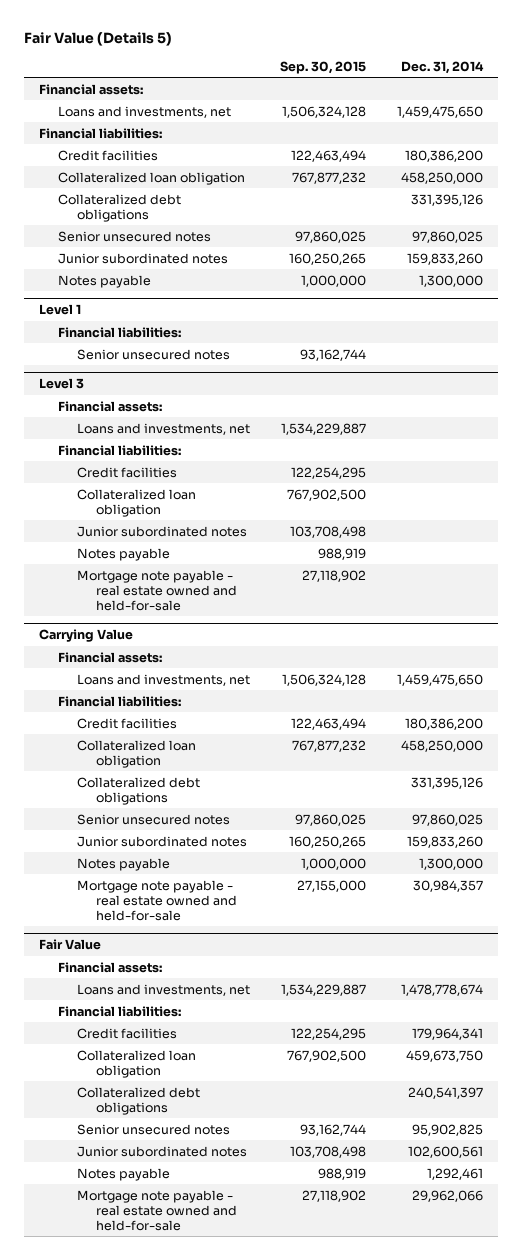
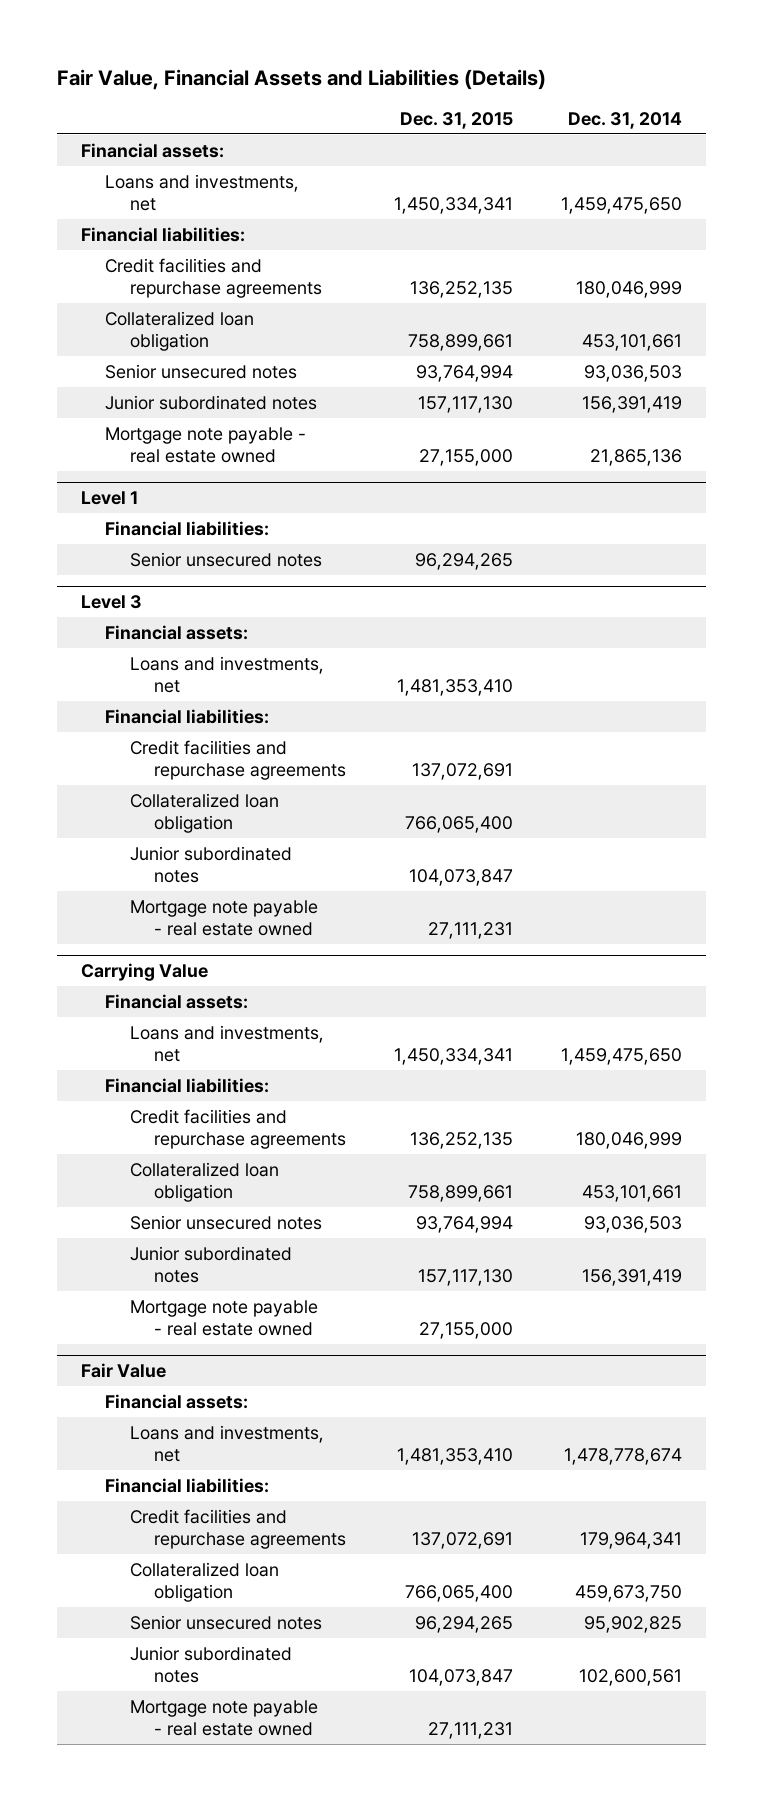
- Fair Value (Details 5)
+ Fair Value, Financial Assets and Liabilities (Details)
- | Sep. 30, 2015 | Dec. 31, 2014
+ | Dec. 31, 2015 | Dec. 31, 2014
- Credit facilities | 122,463,494 | 180,386,200
- Collateralized loan obligation | 767,877,232 | 458,250,000
- Collateralized debt obligations | | 331,395,126
- Senior unsecured notes | 97,860,025 | 97,860,025
- Junior subordinated notes | 160,250,265 | 159,833,260
- Notes payable | 1,000,000 | 1,300,000
+ Credit facilities and repurchase agreements | 136,252,135 | 180,046,999
+ Collateralized loan obligation | 758,899,661 | 453,101,661
+ Senior unsecured notes | 93,764,994 | 93,036,503
+ Junior subordinated notes | 157,117,130 | 156,391,419
+ Mortgage note payable - real estate owned | 27,155,000 | 21,865,136
@ Level 3
- Credit facilities | 122,254,295 |
+ Credit facilities and repurchase agreements | 137,072,691 |
- Notes payable | 988,919 |
- Mortgage note payable - real estate owned and held-for-sale | 27,118,902 |
+ Mortgage note payable - real estate owned | 27,111,231 |
@ Carrying Value
- Credit facilities | 122,463,494 | 180,386,200
- Collateralized loan obligation | 767,877,232 | 458,250,000
- Collateralized debt obligations | | 331,395,126
- Senior unsecured notes | 97,860,025 | 97,860,025
- Junior subordinated notes | 160,250,265 | 159,833,260
- Notes payable | 1,000,000 | 1,300,000
- Mortgage note payable - real estate owned and held-for-sale | 27,155,000 | 30,984,357
+ Credit facilities and repurchase agreements | 136,252,135 | 180,046,999
+ Collateralized loan obligation | 758,899,661 | 453,101,661
+ Senior unsecured notes | 93,764,994 | 93,036,503
+ Junior subordinated notes | 157,117,130 | 156,391,419
+ Mortgage note payable - real estate owned | 27,155,000 |
@ Fair Value
- Credit facilities | 122,254,295 | 179,964,341
+ Credit facilities and repurchase agreements | 137,072,691 | 179,964,341
- Collateralized debt obligations | | 240,541,397
- Notes payable | 988,919 | 1,292,461
- Mortgage note payable - real estate owned and held-for-sale | 27,118,902 | 29,962,066
+ Mortgage note payable - real estate owned | 27,111,231 |

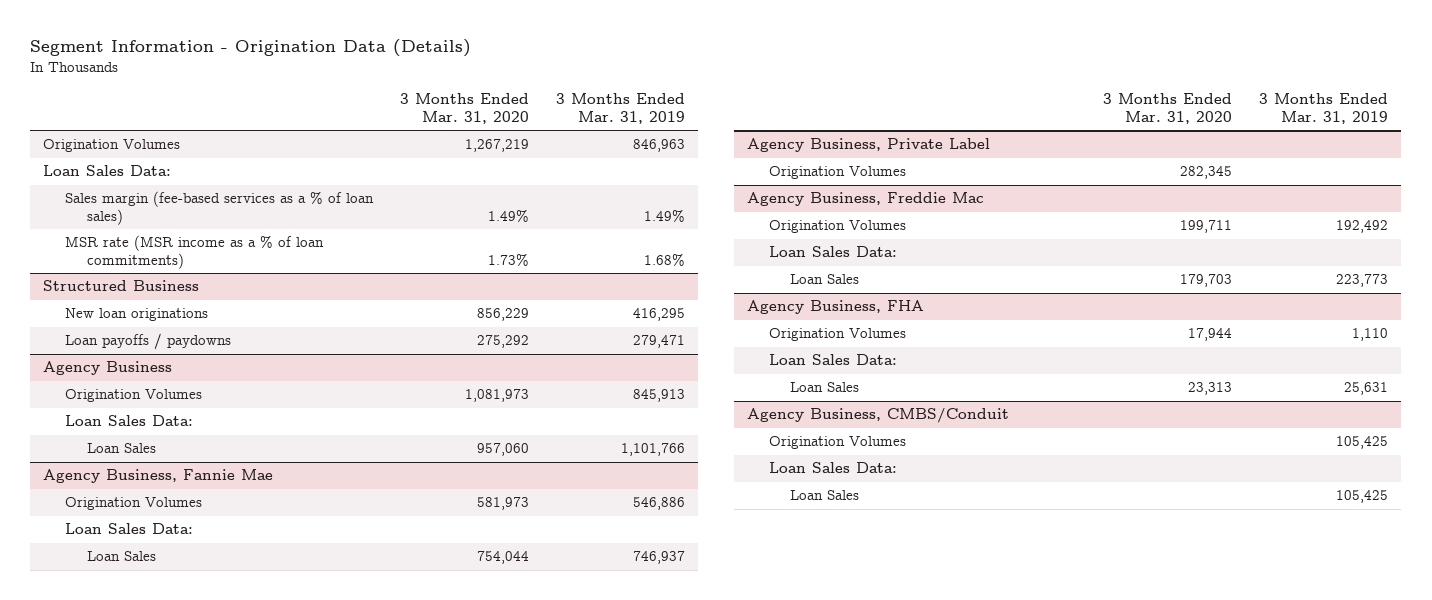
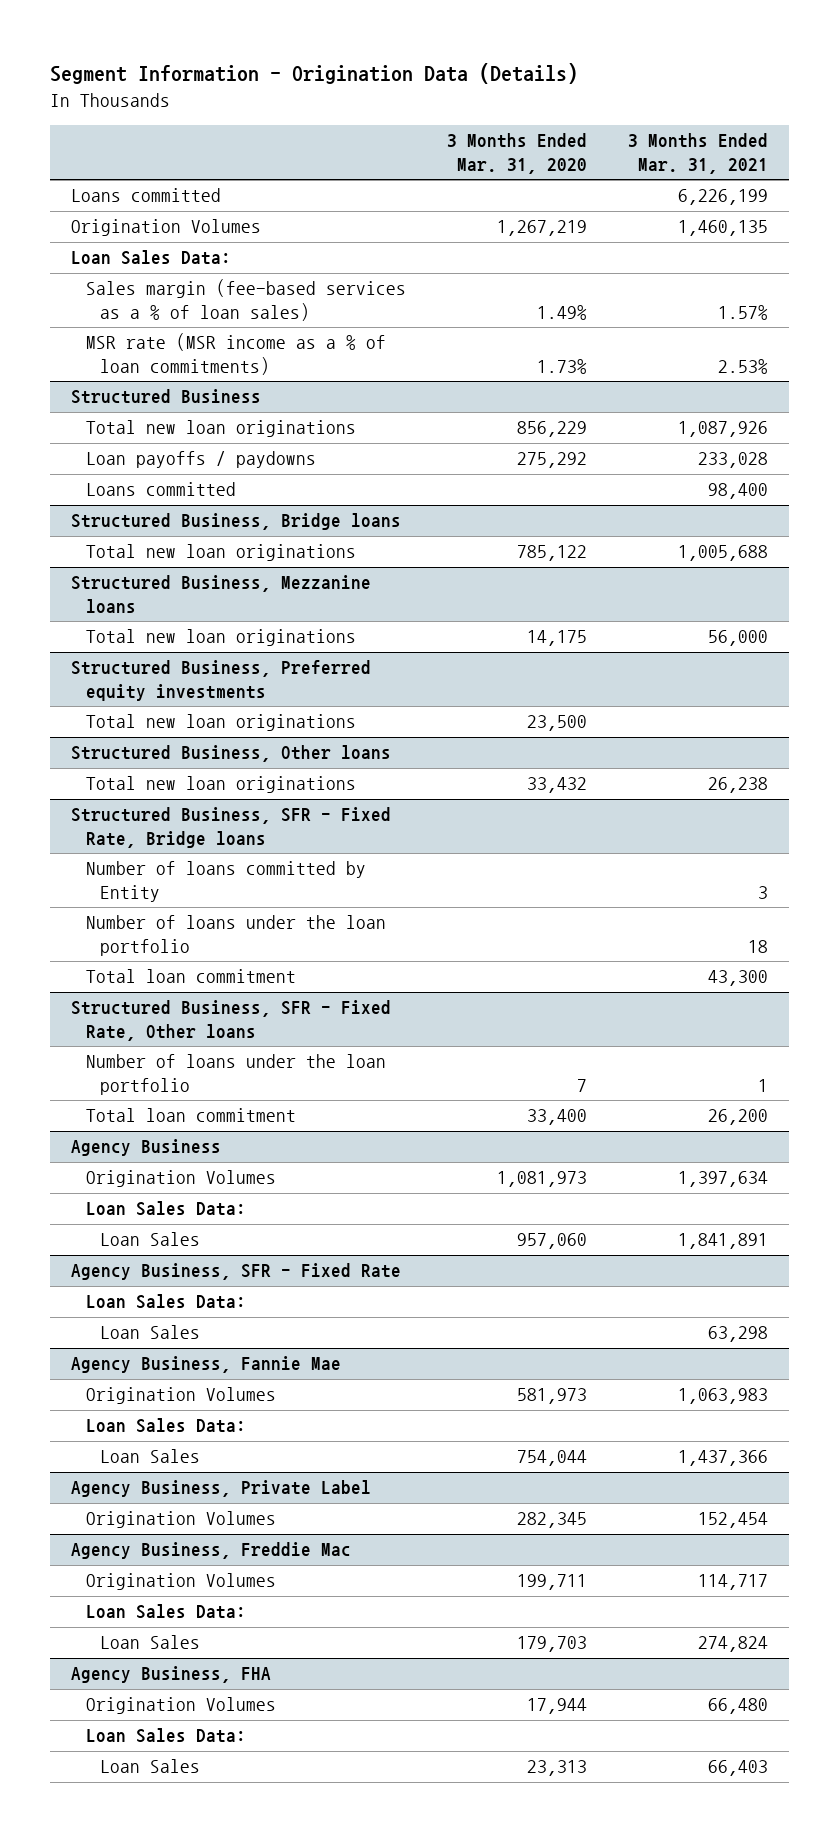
- | 3 Months Ended Mar. 31, 2020 | 3 Months Ended Mar. 31, 2019
+ | 3 Months Ended Mar. 31, 2020 | 3 Months Ended Mar. 31, 2021
+ Loans committed | | 6,226,199
@ Structured Business
- New loan originations | 856,229 | 416,295
+ Total new loan originations | 856,229 | 1,087,926
+ Loans committed | | 98,400
+ Structured Business, Bridge loans
+ Total new loan originations | 785,122 | 1,005,688
+ Structured Business, Mezzanine loans
+ Total new loan originations | 14,175 | 56,000
+ Structured Business, Preferred equity investments
+ Total new loan originations | 23,500 |
+ Structured Business, Other loans
+ Total new loan originations | 33,432 | 26,238
+ Structured Business, SFR - Fixed Rate, Bridge loans
+ Number of loans committed by Entity | | 3
+ Number of loans under the loan portfolio | | 18
+ Total loan commitment | | 43,300
+ Structured Business, SFR - Fixed Rate, Other loans
+ Number of loans under the loan portfolio | 7 | 1
+ Total loan commitment | 33,400 | 26,200
+ Agency Business, SFR - Fixed Rate
+ Loan Sales Data:
+ Loan Sales | | 63,298
- Agency Business, CMBS/Conduit
- Origination Volumes | | 105,425
- Loan Sales Data:
- Loan Sales | | 105,425

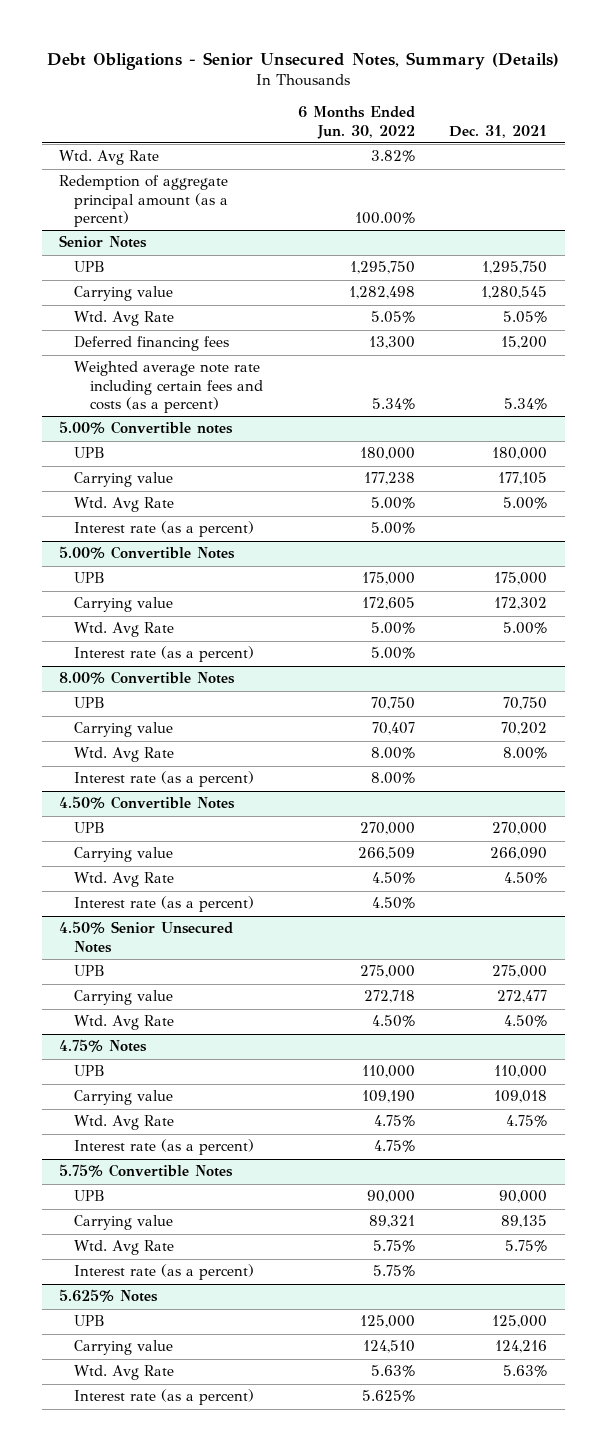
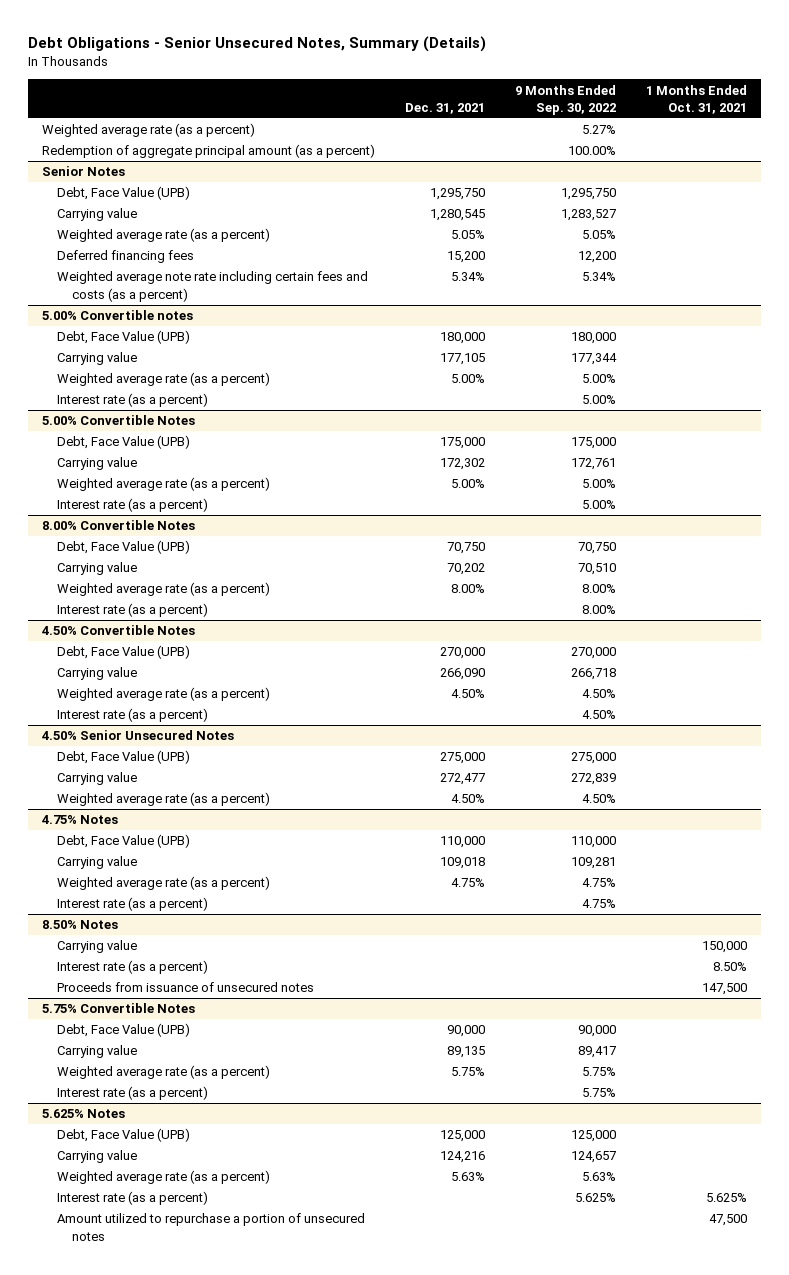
- | 6 Months Ended Jun. 30, 2022 | Dec. 31, 2021
+ | Dec. 31, 2021 | 9 Months Ended Sep. 30, 2022 | 1 Months Ended Oct. 31, 2021
- Wtd. Avg Rate | 3.82% |
+ Weighted average rate (as a percent) | | 5.27% |
@ Senior Notes
- UPB | 1,295,750 | 1,295,750
+ Debt, Face Value (UPB) | 1,295,750 | 1,295,750 |
- Wtd. Avg Rate | 5.05% | 5.05%
+ Weighted average rate (as a percent) | 5.05% | 5.05% |
@ 5.00% Convertible notes
- UPB | 180,000 | 180,000
+ Debt, Face Value (UPB) | 180,000 | 180,000 |
- Wtd. Avg Rate | 5.00% | 5.00%
+ Weighted average rate (as a percent) | 5.00% | 5.00% |
@ 5.00% Convertible Notes
- UPB | 175,000 | 175,000
+ Debt, Face Value (UPB) | 175,000 | 175,000 |
- Wtd. Avg Rate | 5.00% | 5.00%
+ Weighted average rate (as a percent) | 5.00% | 5.00% |
@ 8.00% Convertible Notes
- UPB | 70,750 | 70,750
+ Debt, Face Value (UPB) | 70,750 | 70,750 |
- Wtd. Avg Rate | 8.00% | 8.00%
+ Weighted average rate (as a percent) | 8.00% | 8.00% |
@ 4.50% Convertible Notes
- UPB | 270,000 | 270,000
+ Debt, Face Value (UPB) | 270,000 | 270,000 |
- Wtd. Avg Rate | 4.50% | 4.50%
+ Weighted average rate (as a percent) | 4.50% | 4.50% |
@ 4.50% Senior Unsecured Notes
- UPB | 275,000 | 275,000
+ Debt, Face Value (UPB) | 275,000 | 275,000 |
- Wtd. Avg Rate | 4.50% | 4.50%
+ Weighted average rate (as a percent) | 4.50% | 4.50% |
@ 4.75% Notes
- UPB | 110,000 | 110,000
+ Debt, Face Value (UPB) | 110,000 | 110,000 |
- Wtd. Avg Rate | 4.75% | 4.75%
+ Weighted average rate (as a percent) | 4.75% | 4.75% |
+ 8.50% Notes
+ Carrying value | | | 150,000
+ Interest rate (as a percent) | | | 8.50%
+ Proceeds from issuance of unsecured notes | | | 147,500
@ 5.75% Convertible Notes
- UPB | 90,000 | 90,000
+ Debt, Face Value (UPB) | 90,000 | 90,000 |
- Wtd. Avg Rate | 5.75% | 5.75%
+ Weighted average rate (as a percent) | 5.75% | 5.75% |
@ 5.625% Notes
- UPB | 125,000 | 125,000
+ Debt, Face Value (UPB) | 125,000 | 125,000 |
- Wtd. Avg Rate | 5.63% | 5.63%
+ Weighted average rate (as a percent) | 5.63% | 5.63% |
+ Amount utilized to repurchase a portion of unsecured notes | | | 47,500

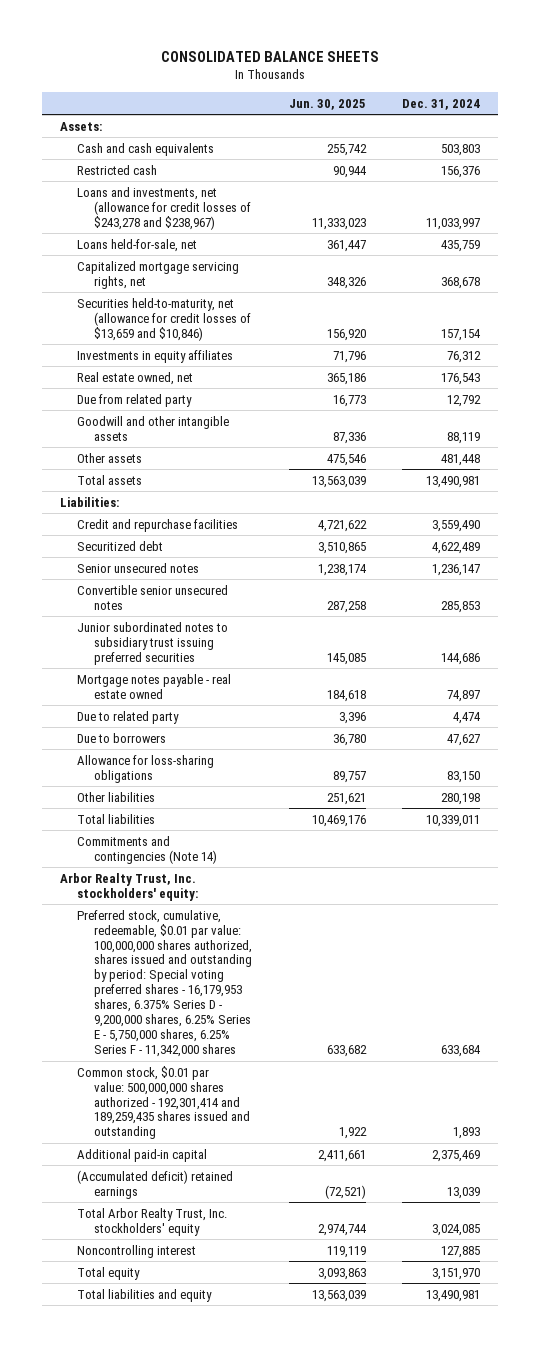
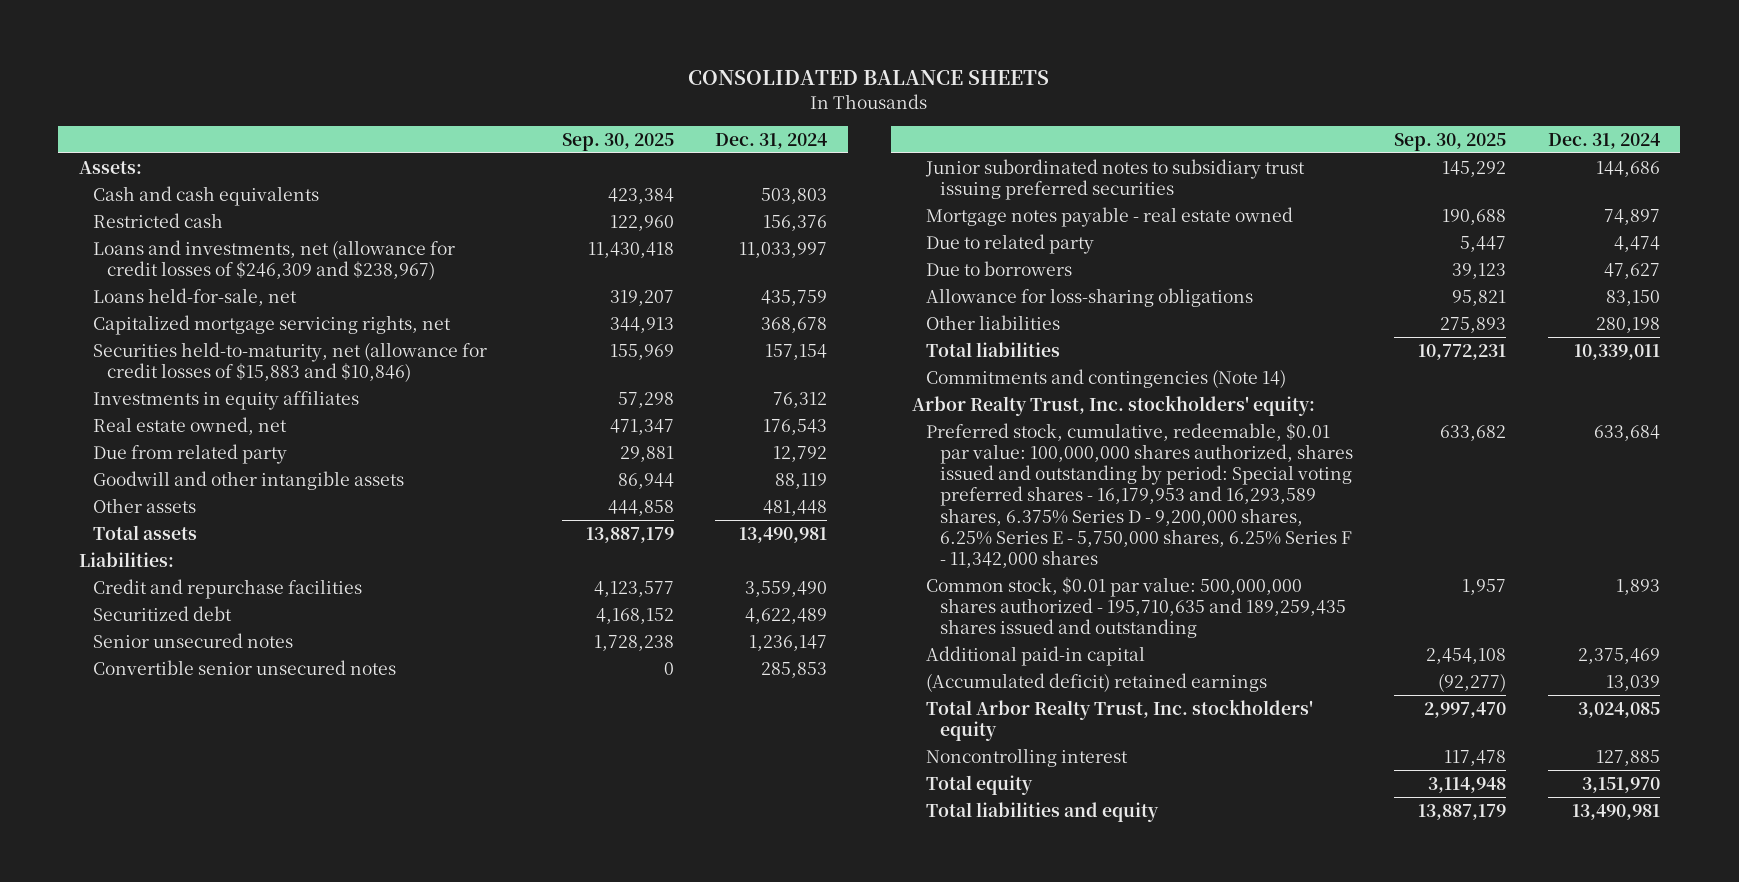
- | Jun. 30, 2025 | Dec. 31, 2024
+ | Sep. 30, 2025 | Dec. 31, 2024
- Loans and investments, net (allowance for credit losses of $243,278 and $238,967) | 11,333,023 | 11,033,997
+ Loans and investments, net (allowance for credit losses of $246,309 and $238,967) | 11,430,418 | 11,033,997
- Securities held-to-maturity, net (allowance for credit losses of $13,659 and $10,846) | 156,920 | 157,154
+ Securities held-to-maturity, net (allowance for credit losses of $15,883 and $10,846) | 155,969 | 157,154
- Preferred stock, cumulative, redeemable, $0.01 par value: 100,000,000 shares authorized, shares issued and outstanding by period: Special voting preferred shares - 16,179,953 shares, 6.375% Series D - 9,200,000 shares, 6.25% Series E - 5,750,000 shares, 6.25% Series F - 11,342,000 shares | 633,682 | 633,684
- Common stock, $0.01 par value: 500,000,000 shares authorized - 192,301,414 and 189,259,435 shares issued and outstanding | 1,922 | 1,893
+ Preferred stock, cumulative, redeemable, $0.01 par value: 100,000,000 shares authorized, shares issued and outstanding by period: Special voting preferred shares - 16,179,953 and 16,293,589 shares, 6.375% Series D - 9,200,000 shares, 6.25% Series E - 5,750,000 shares, 6.25% Series F - 11,342,000 shares | 633,682 | 633,684
+ Common stock, $0.01 par value: 500,000,000 shares authorized - 195,710,635 and 189,259,435 shares issued and outstanding | 1,957 | 1,893

